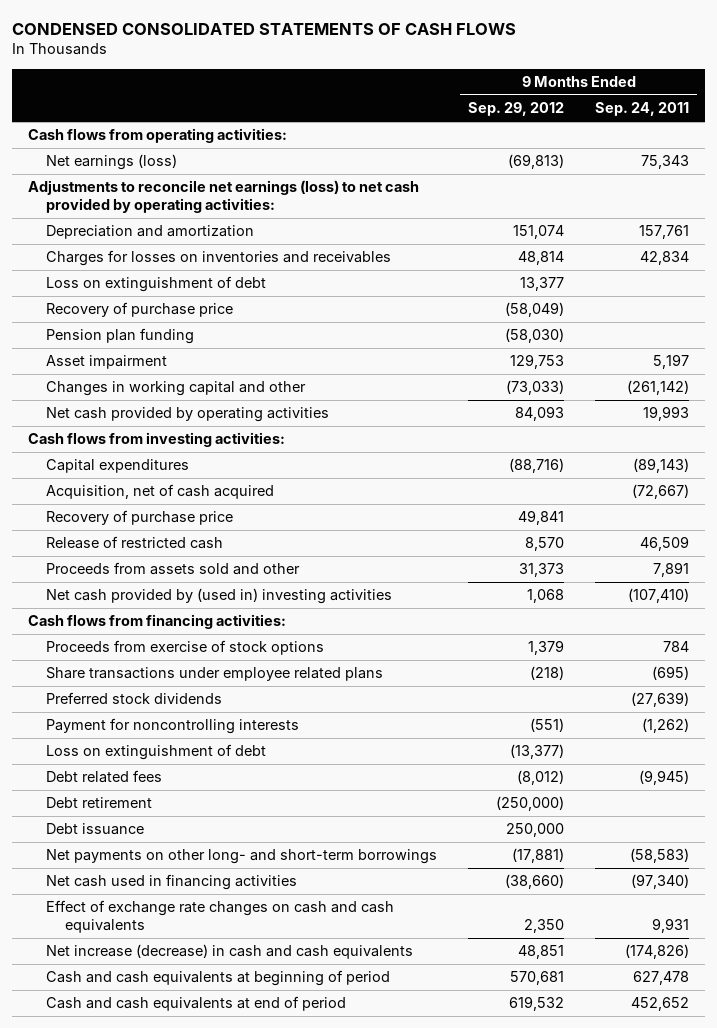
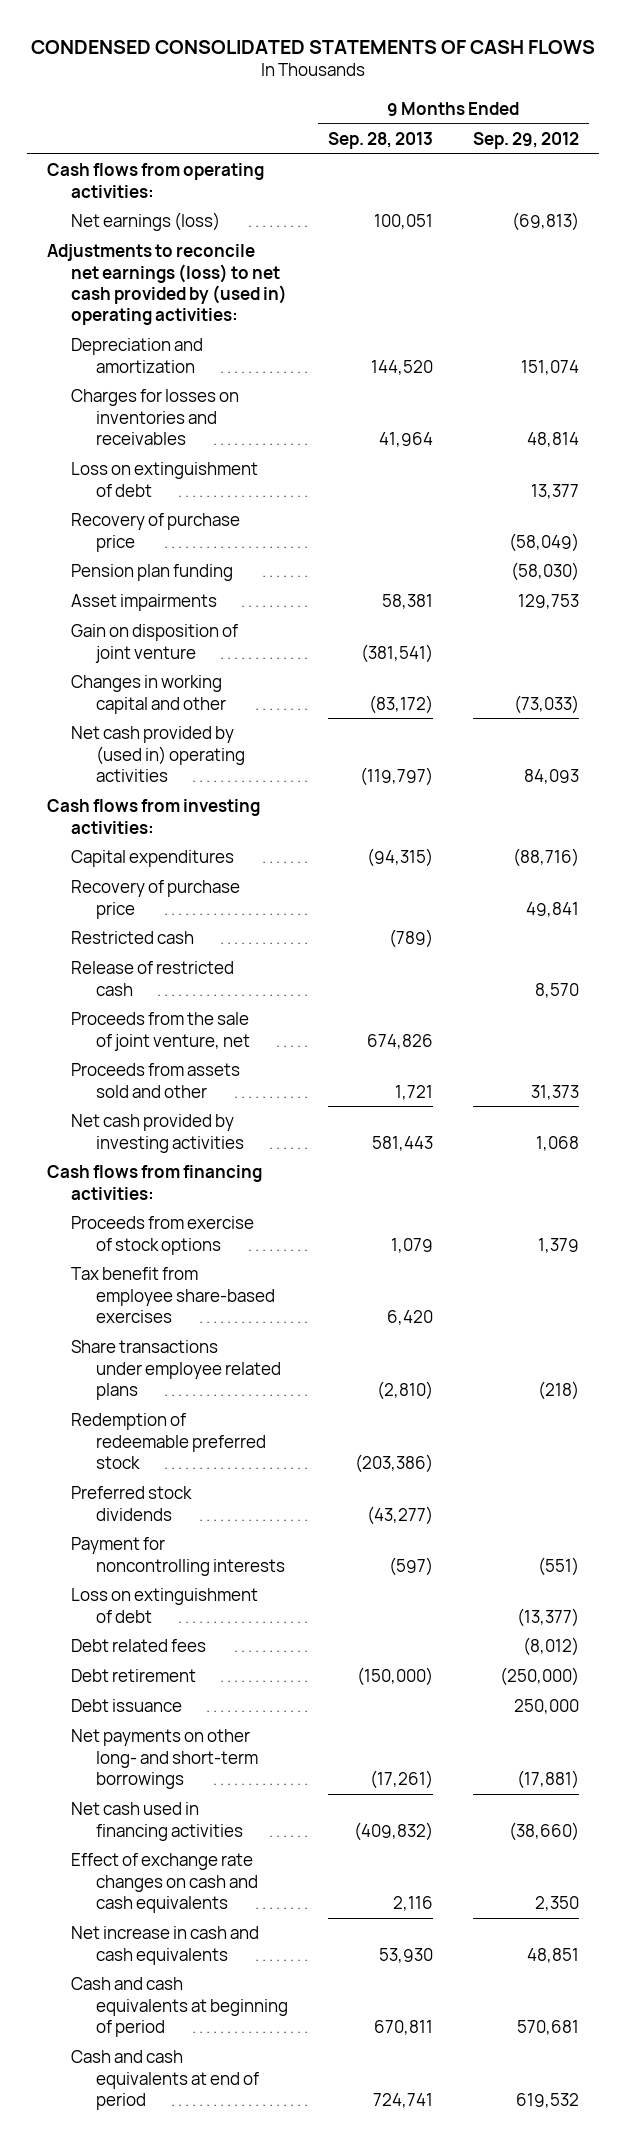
- | 9 Months Ended Sep. 29, 2012 | 9 Months Ended Sep. 24, 2011
+ | 9 Months Ended Sep. 28, 2013 | 9 Months Ended Sep. 29, 2012
- Adjustments to reconcile net earnings (loss) to net cash provided by operating activities:
+ Adjustments to reconcile net earnings (loss) to net cash provided by (used in) operating activities:
- Asset impairment | 129,753 | 5,197
+ Asset impairments | 58,381 | 129,753
+ Gain on disposition of joint venture | (381,541) |
- Net cash provided by operating activities | 84,093 | 19,993
+ Net cash provided by (used in) operating activities | (119,797) | 84,093
- Acquisition, net of cash acquired | | (72,667)
+ Restricted cash | (789) |
+ Proceeds from the sale of joint venture, net | 674,826 |
- Net cash provided by (used in) investing activities | 1,068 | (107,410)
+ Net cash provided by investing activities | 581,443 | 1,068
+ Tax benefit from employee share-based exercises | 6,420 |
+ Redemption of redeemable preferred stock | (203,386) |
- Net increase (decrease) in cash and cash equivalents | 48,851 | (174,826)
+ Net increase in cash and cash equivalents | 53,930 | 48,851

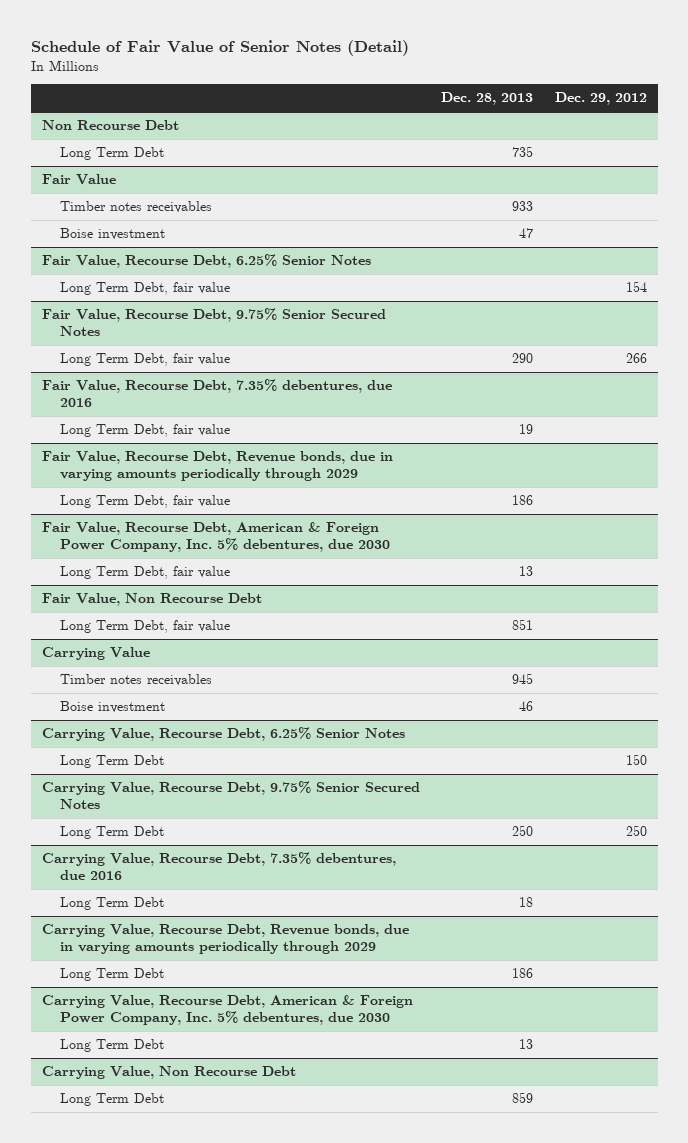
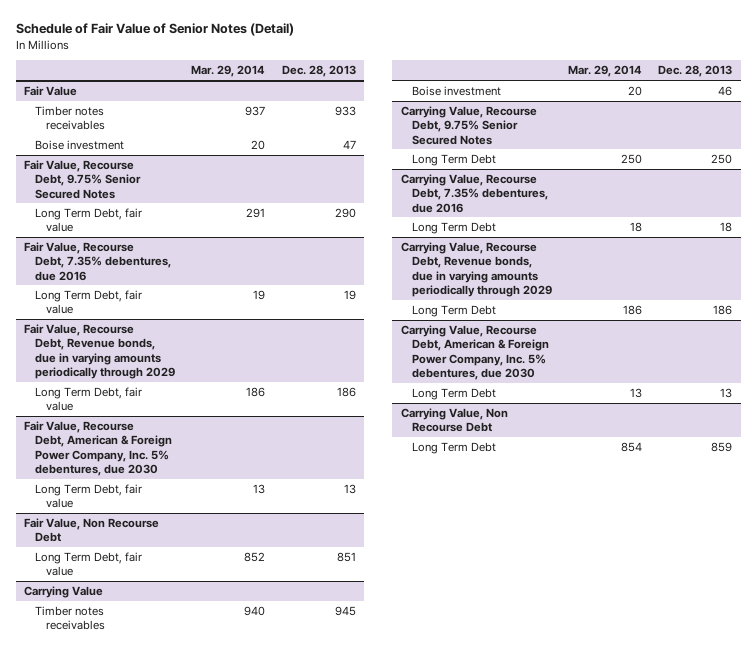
- | Dec. 28, 2013 | Dec. 29, 2012
+ | Mar. 29, 2014 | Dec. 28, 2013
- Non Recourse Debt
- Long Term Debt | 735 |
- Fair Value, Recourse Debt, 6.25% Senior Notes
- Long Term Debt, fair value | | 154
- Carrying Value, Recourse Debt, 6.25% Senior Notes
- Long Term Debt | | 150

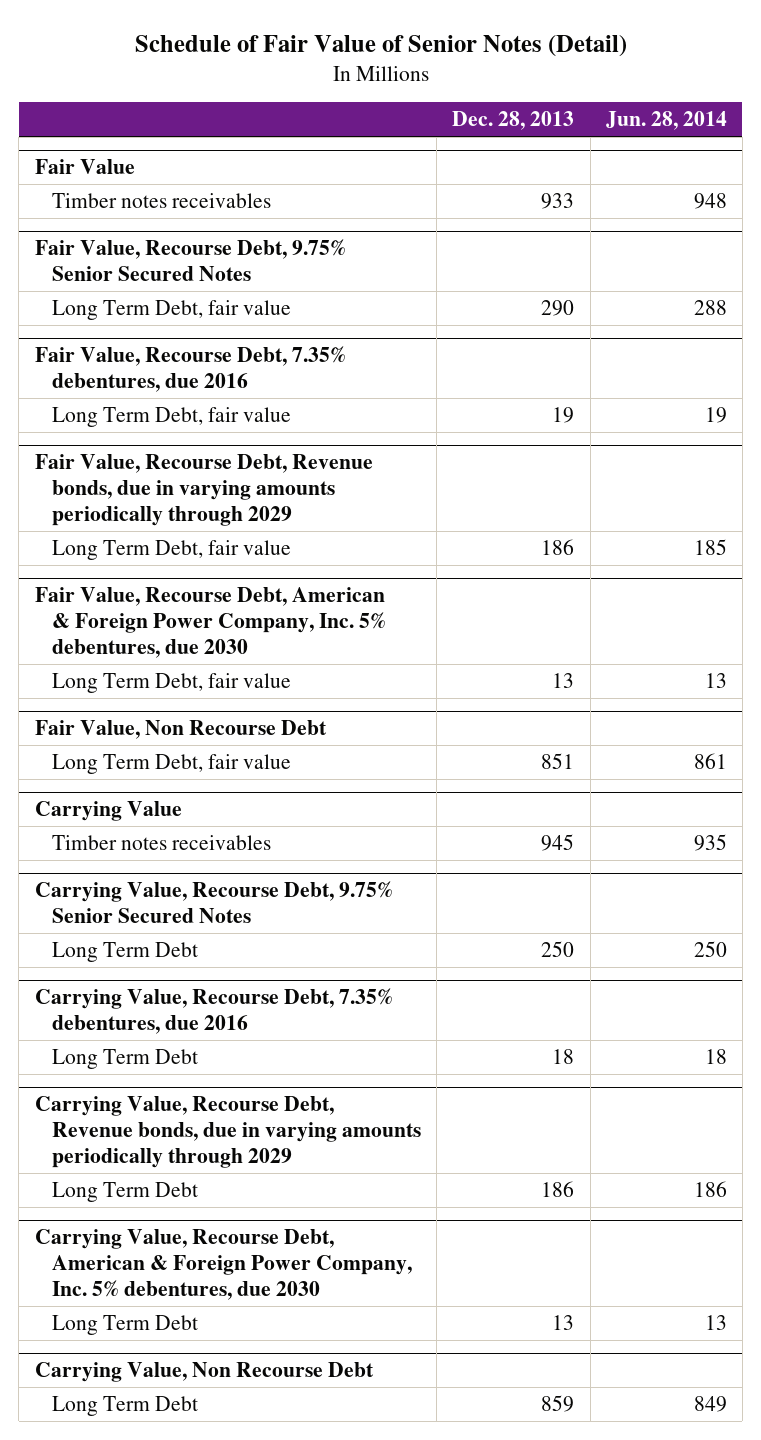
- | Mar. 29, 2014 | Dec. 28, 2013
+ | Dec. 28, 2013 | Jun. 28, 2014
@ Fair Value
- Boise investment | 20 | 47
@ Carrying Value
- Boise investment | 20 | 46

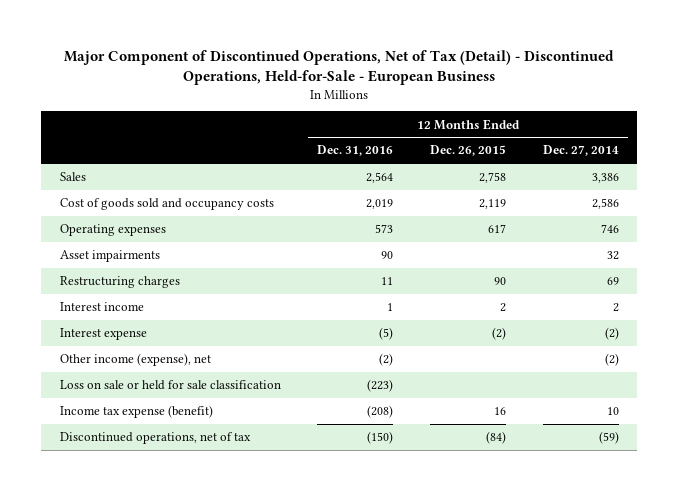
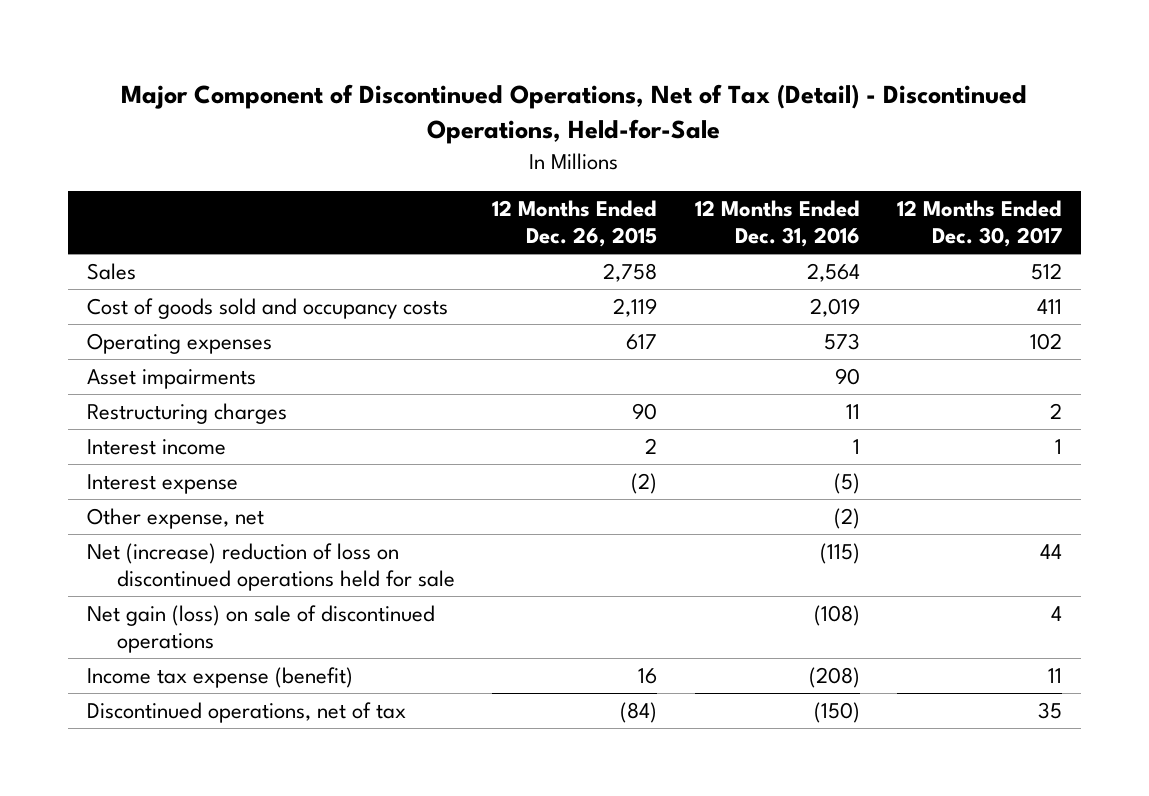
- Major Component of Discontinued Operations, Net of Tax (Detail) - Discontinued Operations, Held-for-Sale - European Business
+ Major Component of Discontinued Operations, Net of Tax (Detail) - Discontinued Operations, Held-for-Sale
- | 12 Months Ended Dec. 31, 2016 | 12 Months Ended Dec. 26, 2015 | 12 Months Ended Dec. 27, 2014
+ | 12 Months Ended Dec. 26, 2015 | 12 Months Ended Dec. 31, 2016 | 12 Months Ended Dec. 30, 2017
- Other income (expense), net | (2) | | (2)
- Loss on sale or held for sale classification | (223) | |
+ Other expense, net | | (2) |
+ Net (increase) reduction of loss on discontinued operations held for sale | | (115) | 44
+ Net gain (loss) on sale of discontinued operations | | (108) | 4

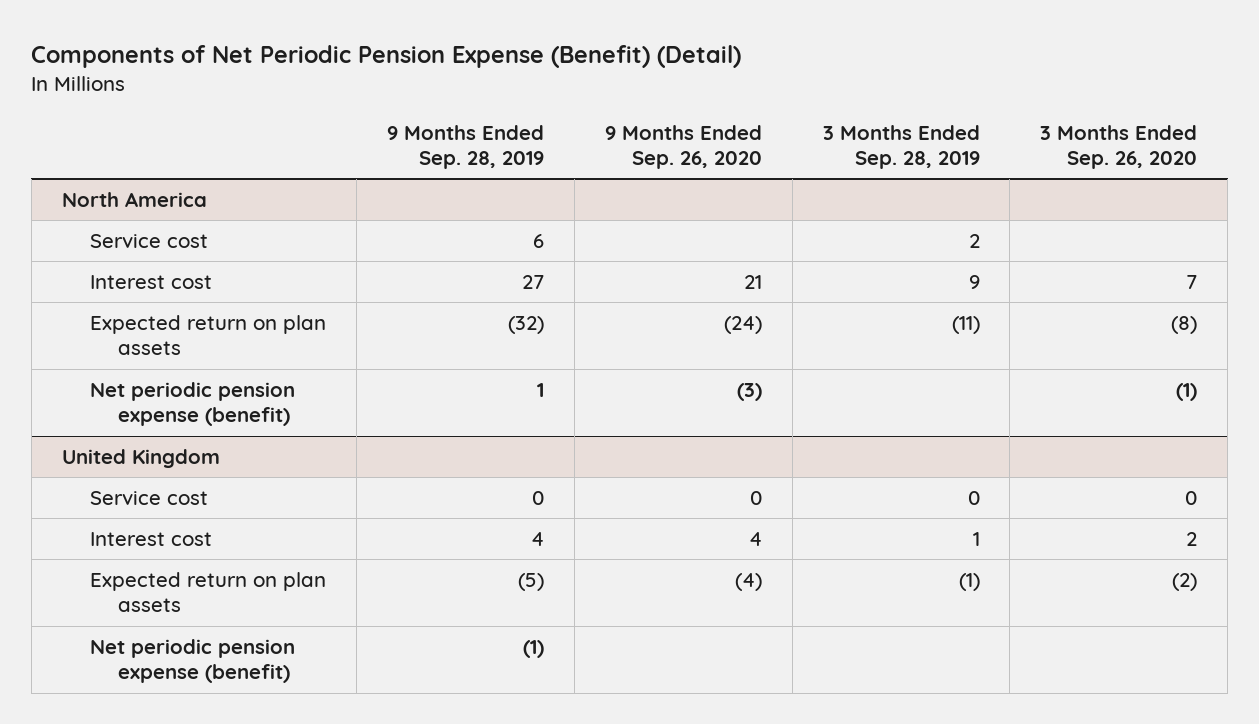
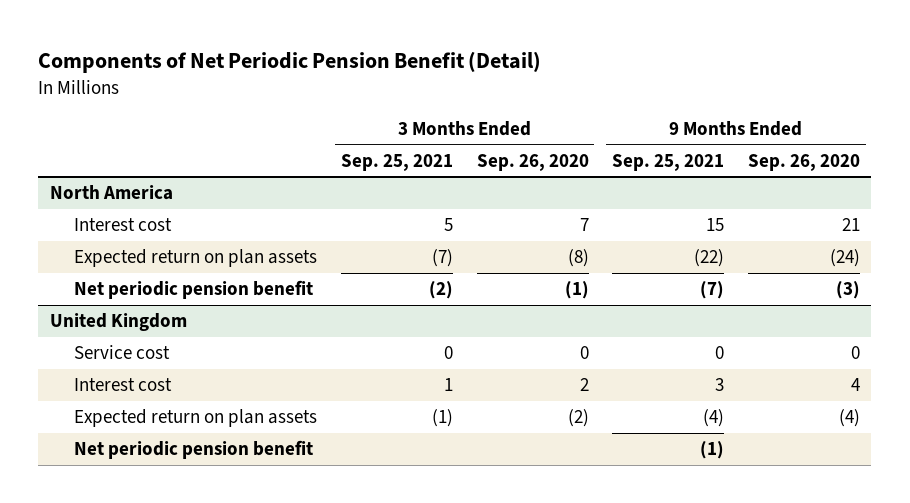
- Components of Net Periodic Pension Expense (Benefit) (Detail)
+ Components of Net Periodic Pension Benefit (Detail)
- | 9 Months Ended Sep. 28, 2019 | 9 Months Ended Sep. 26, 2020 | 3 Months Ended Sep. 28, 2019 | 3 Months Ended Sep. 26, 2020
+ | 3 Months Ended Sep. 25, 2021 | 3 Months Ended Sep. 26, 2020 | 9 Months Ended Sep. 25, 2021 | 9 Months Ended Sep. 26, 2020
@ North America
- Service cost | 6 | | 2 |
- Net periodic pension expense (benefit) | 1 | (3) | | (1)
+ Net periodic pension benefit | (2) | (1) | (7) | (3)
@ United Kingdom
- Net periodic pension expense (benefit) | (1) | | |
+ Net periodic pension benefit | | | (1) |

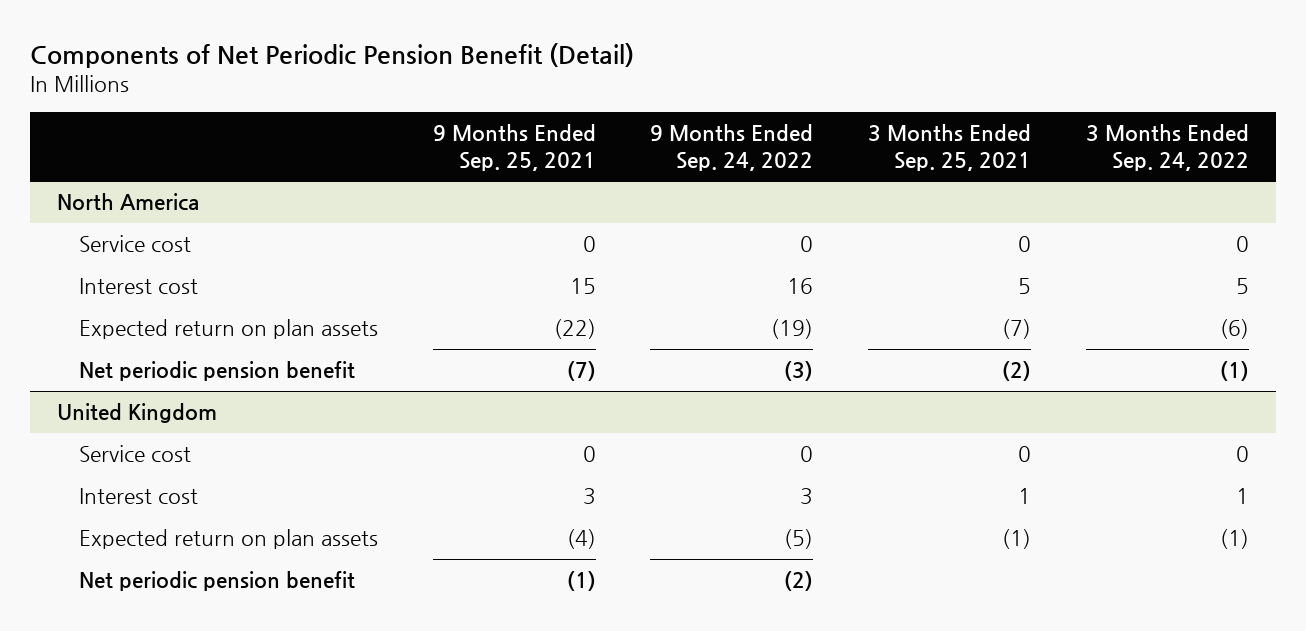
- | 3 Months Ended Sep. 25, 2021 | 3 Months Ended Sep. 26, 2020 | 9 Months Ended Sep. 25, 2021 | 9 Months Ended Sep. 26, 2020
+ | 9 Months Ended Sep. 25, 2021 | 9 Months Ended Sep. 24, 2022 | 3 Months Ended Sep. 25, 2021 | 3 Months Ended Sep. 24, 2022
@ North America
+ Service cost | 0 | 0 | 0 | 0

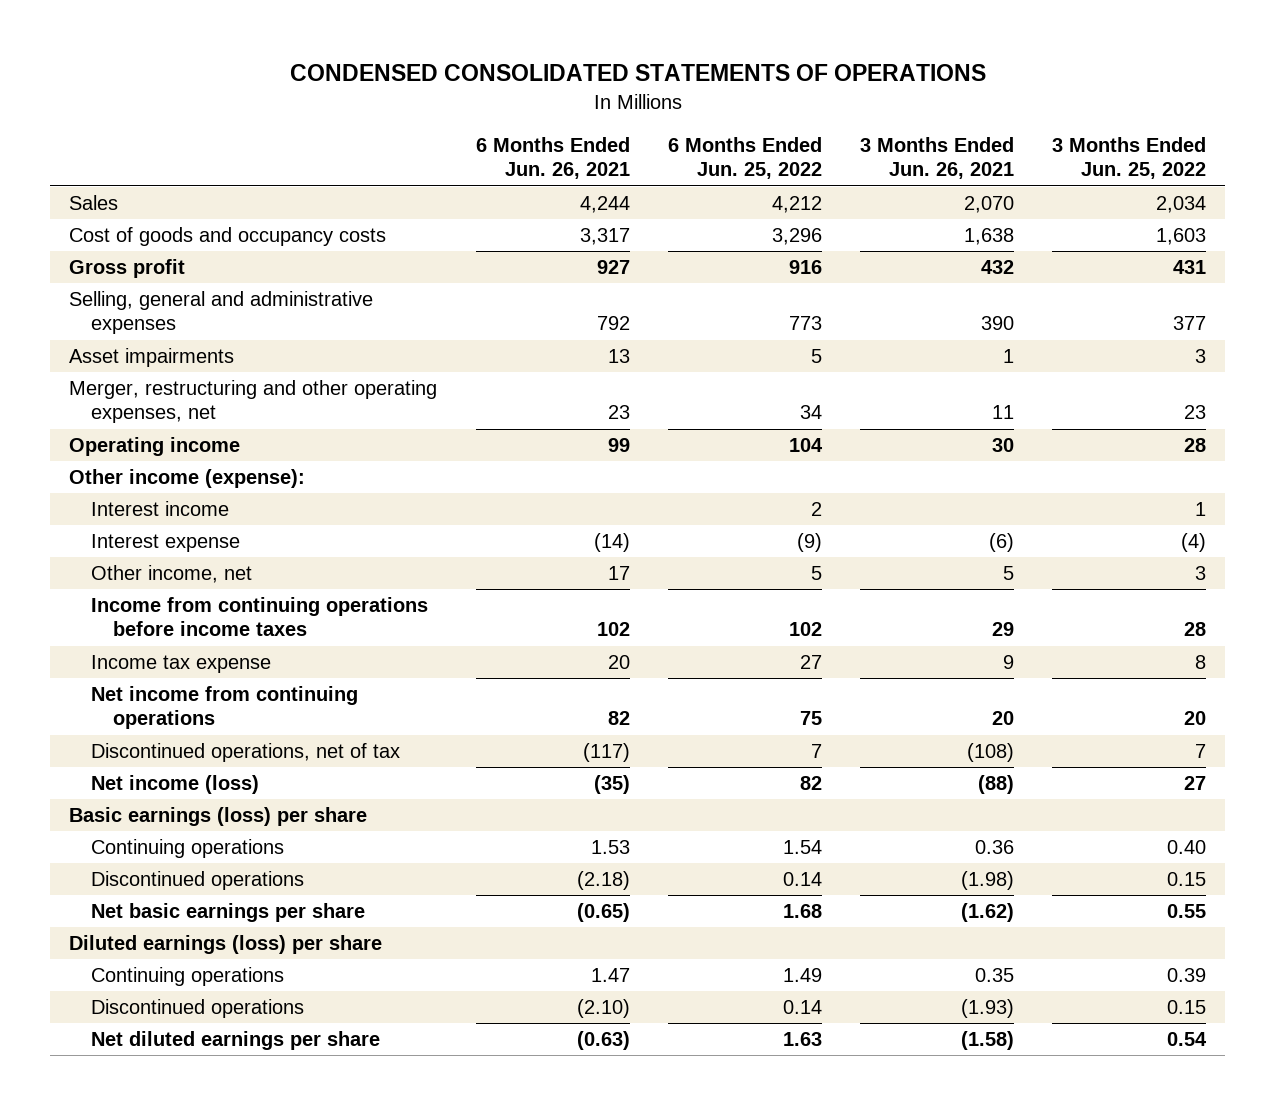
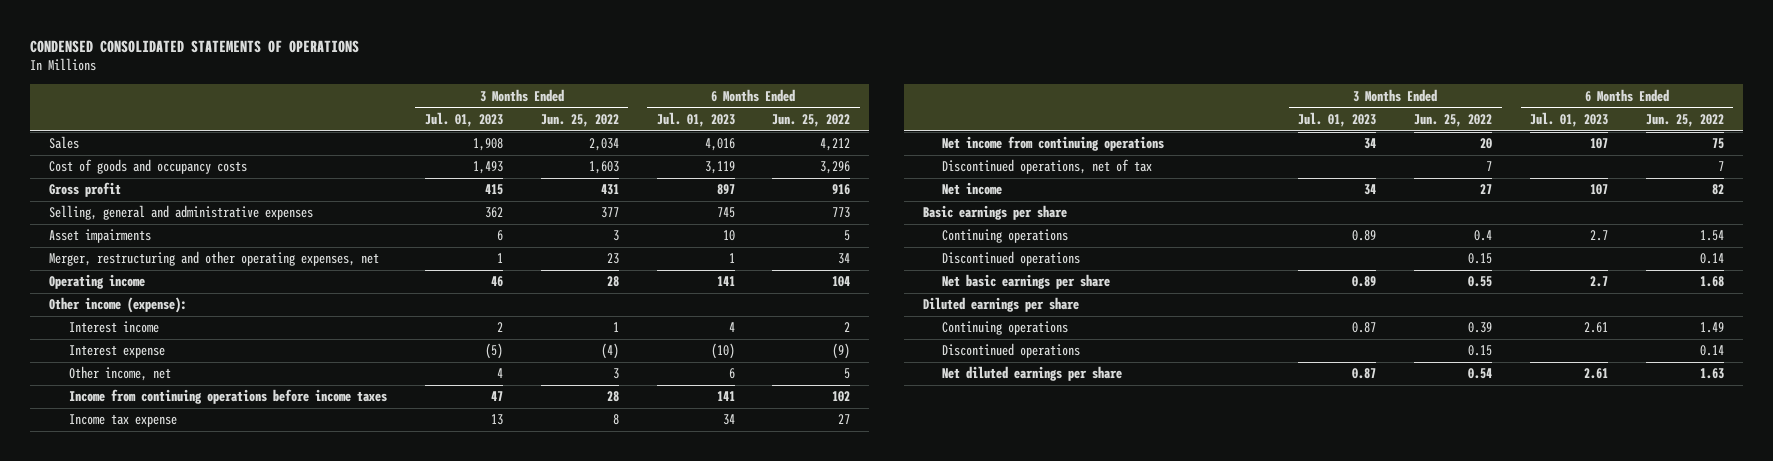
- | 6 Months Ended Jun. 26, 2021 | 6 Months Ended Jun. 25, 2022 | 3 Months Ended Jun. 26, 2021 | 3 Months Ended Jun. 25, 2022
+ | 3 Months Ended Jul. 01, 2023 | 3 Months Ended Jun. 25, 2022 | 6 Months Ended Jul. 01, 2023 | 6 Months Ended Jun. 25, 2022
- Net income (loss) | (35) | 82 | (88) | 27
- Basic earnings (loss) per share
- Continuing operations | 1.53 | 1.54 | 0.36 | 0.40
+ Net income | 34 | 27 | 107 | 82
+ Basic earnings per share
+ Continuing operations | 0.89 | 0.4 | 2.7 | 1.54
- Diluted earnings (loss) per share
+ Diluted earnings per share

